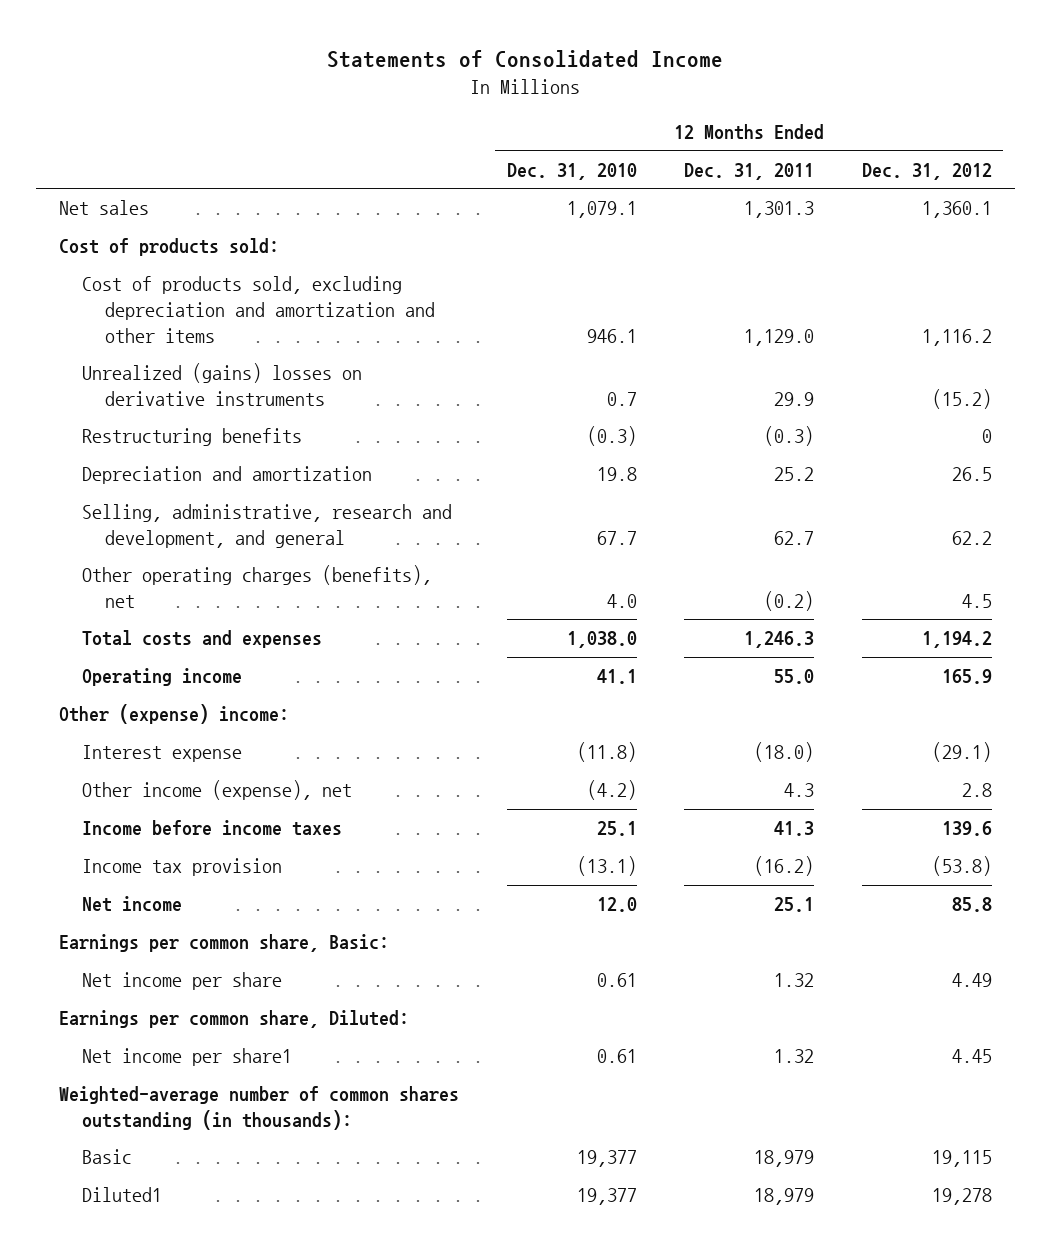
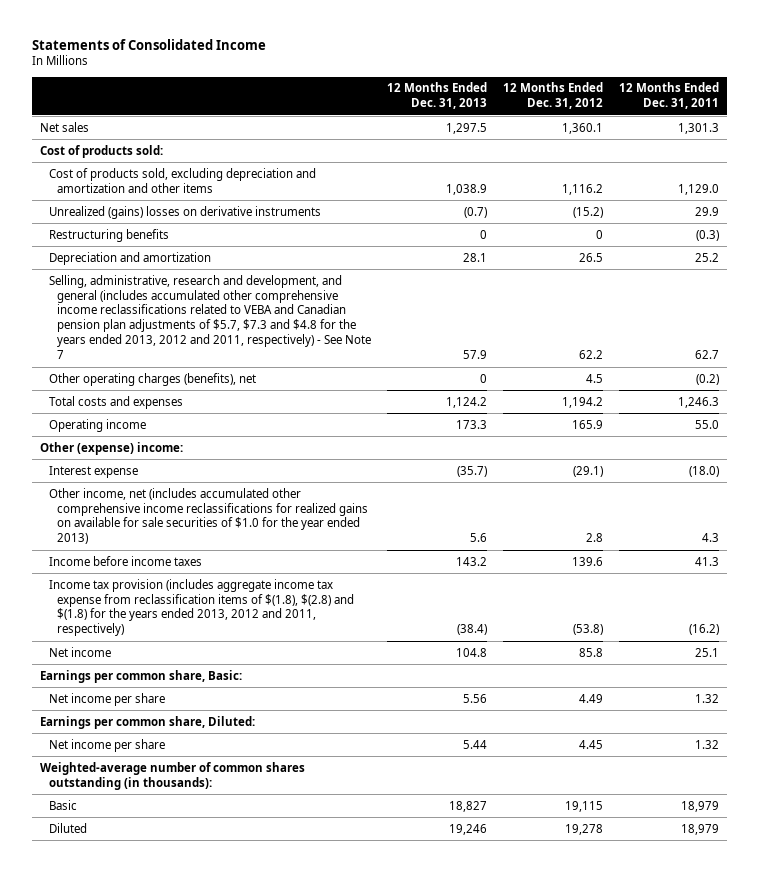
- | 12 Months Ended Dec. 31, 2010 | 12 Months Ended Dec. 31, 2011 | 12 Months Ended Dec. 31, 2012
+ | 12 Months Ended Dec. 31, 2013 | 12 Months Ended Dec. 31, 2012 | 12 Months Ended Dec. 31, 2011
- Selling, administrative, research and development, and general | 67.7 | 62.7 | 62.2
+ Selling, administrative, research and development, and general (includes accumulated other comprehensive income reclassifications related to VEBA and Canadian pension plan adjustments of $5.7, $7.3 and $4.8 for the years ended 2013, 2012 and 2011, respectively) - See Note 7 | 57.9 | 62.2 | 62.7
- Other income (expense), net | (4.2) | 4.3 | 2.8
+ Other income, net (includes accumulated other comprehensive income reclassifications for realized gains on available for sale securities of $1.0 for the year ended 2013) | 5.6 | 2.8 | 4.3
- Income tax provision | (13.1) | (16.2) | (53.8)
+ Income tax provision (includes aggregate income tax expense from reclassification items of $(1.8), $(2.8) and $(1.8) for the years ended 2013, 2012 and 2011, respectively) | (38.4) | (53.8) | (16.2)
- Net income per share1 | 0.61 | 1.32 | 4.45
+ Net income per share | 5.44 | 4.45 | 1.32
- Diluted1 | 19,377 | 18,979 | 19,278
+ Diluted | 19,246 | 19,278 | 18,979

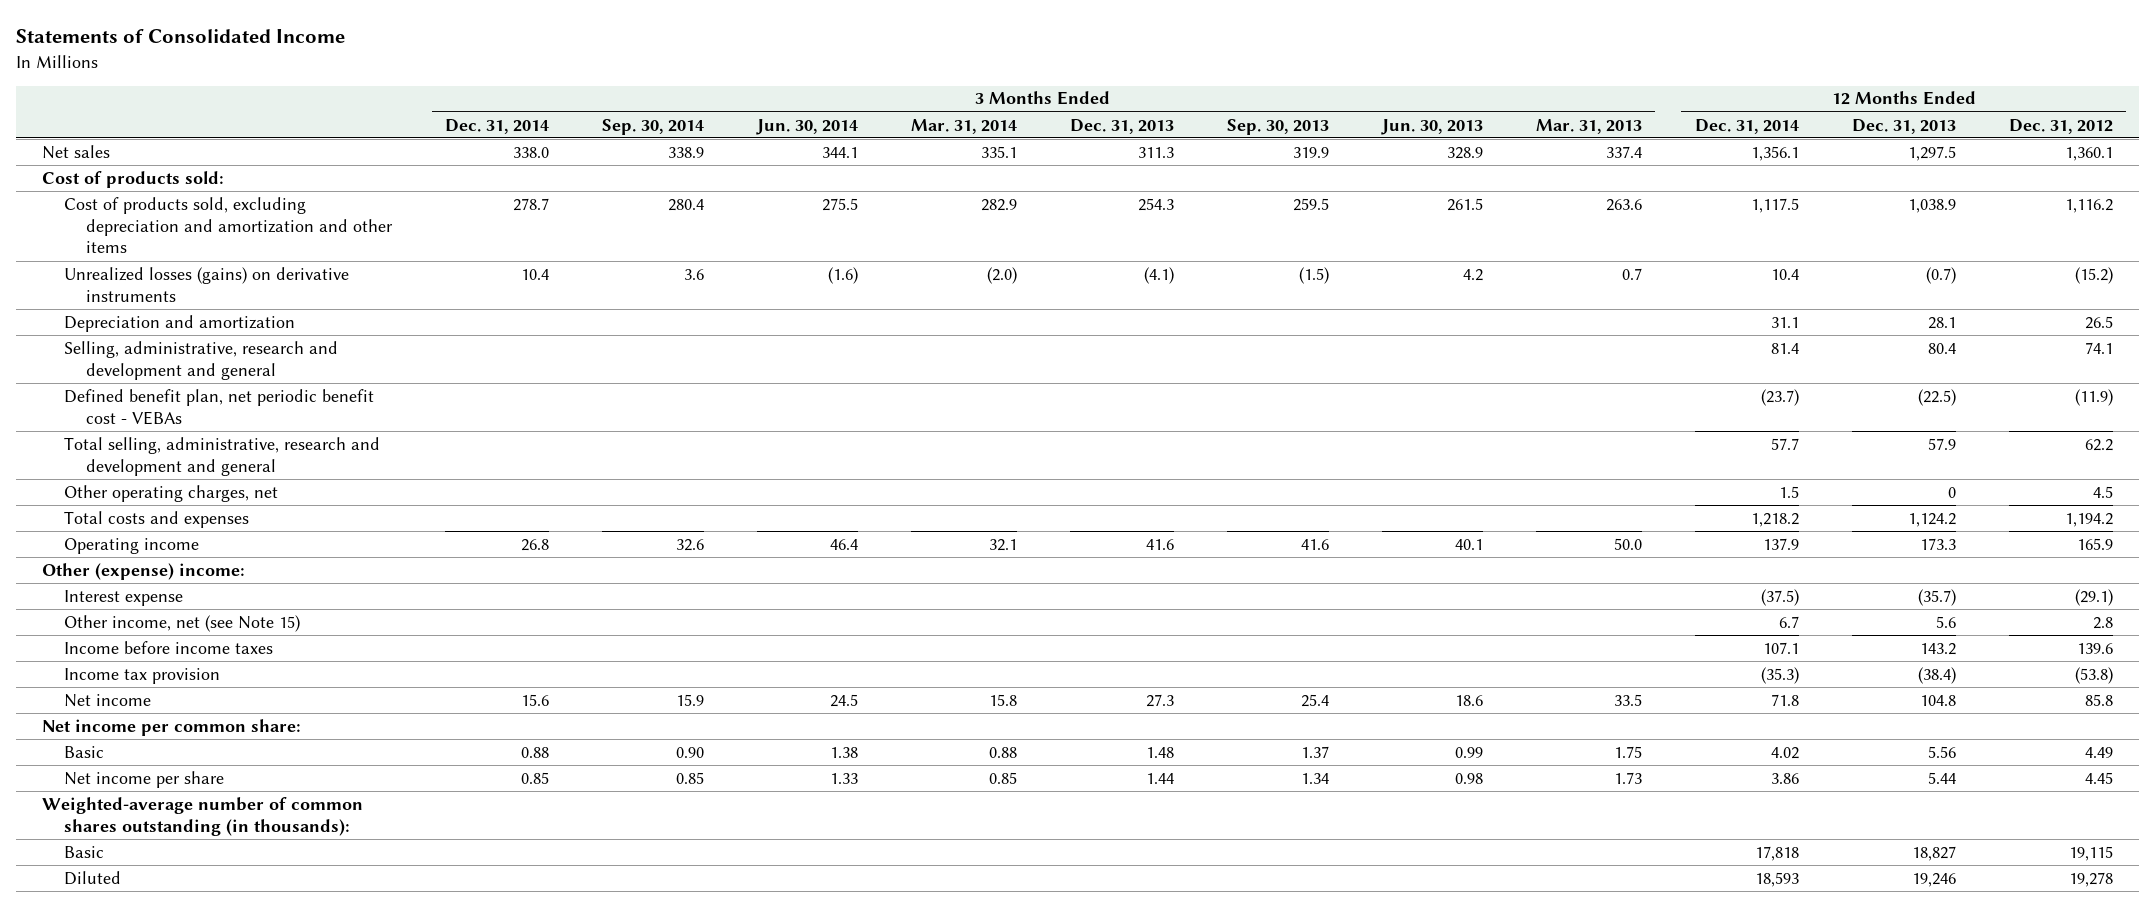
- | 12 Months Ended Dec. 31, 2013 | 12 Months Ended Dec. 31, 2012 | 12 Months Ended Dec. 31, 2011
+ | 3 Months Ended Dec. 31, 2014 | 3 Months Ended Sep. 30, 2014 | 3 Months Ended Jun. 30, 2014 | 3 Months Ended Mar. 31, 2014 | 3 Months Ended Dec. 31, 2013 | 3 Months Ended Sep. 30, 2013 | 3 Months Ended Jun. 30, 2013 | 3 Months Ended Mar. 31, 2013 | 12 Months Ended Dec. 31, 2014 | 12 Months Ended Dec. 31, 2013 | 12 Months Ended Dec. 31, 2012
- Unrealized (gains) losses on derivative instruments | (0.7) | (15.2) | 29.9
- Restructuring benefits | 0 | 0 | (0.3)
+ Unrealized losses (gains) on derivative instruments | 10.4 | 3.6 | (1.6) | (2.0) | (4.1) | (1.5) | 4.2 | 0.7 | 10.4 | (0.7) | (15.2)
- Selling, administrative, research and development, and general (includes accumulated other comprehensive income reclassifications related to VEBA and Canadian pension plan adjustments of $5.7, $7.3 and $4.8 for the years ended 2013, 2012 and 2011, respectively) - See Note 7 | 57.9 | 62.2 | 62.7
- Other operating charges (benefits), net | 0 | 4.5 | (0.2)
+ Selling, administrative, research and development and general | | | | | | | | | 81.4 | 80.4 | 74.1
+ Defined benefit plan, net periodic benefit cost - VEBAs | | | | | | | | | (23.7) | (22.5) | (11.9)
+ Total selling, administrative, research and development and general | | | | | | | | | 57.7 | 57.9 | 62.2
+ Other operating charges, net | | | | | | | | | 1.5 | 0 | 4.5
- Other income, net (includes accumulated other comprehensive income reclassifications for realized gains on available for sale securities of $1.0 for the year ended 2013) | 5.6 | 2.8 | 4.3
+ Other income, net (see Note 15) | | | | | | | | | 6.7 | 5.6 | 2.8
- Income tax provision (includes aggregate income tax expense from reclassification items of $(1.8), $(2.8) and $(1.8) for the years ended 2013, 2012 and 2011, respectively) | (38.4) | (53.8) | (16.2)
+ Income tax provision | | | | | | | | | (35.3) | (38.4) | (53.8)
- Earnings per common share, Basic:
- Net income per share | 5.56 | 4.49 | 1.32
- Earnings per common share, Diluted:
+ Net income per common share:
+ Basic | 0.88 | 0.90 | 1.38 | 0.88 | 1.48 | 1.37 | 0.99 | 1.75 | 4.02 | 5.56 | 4.49

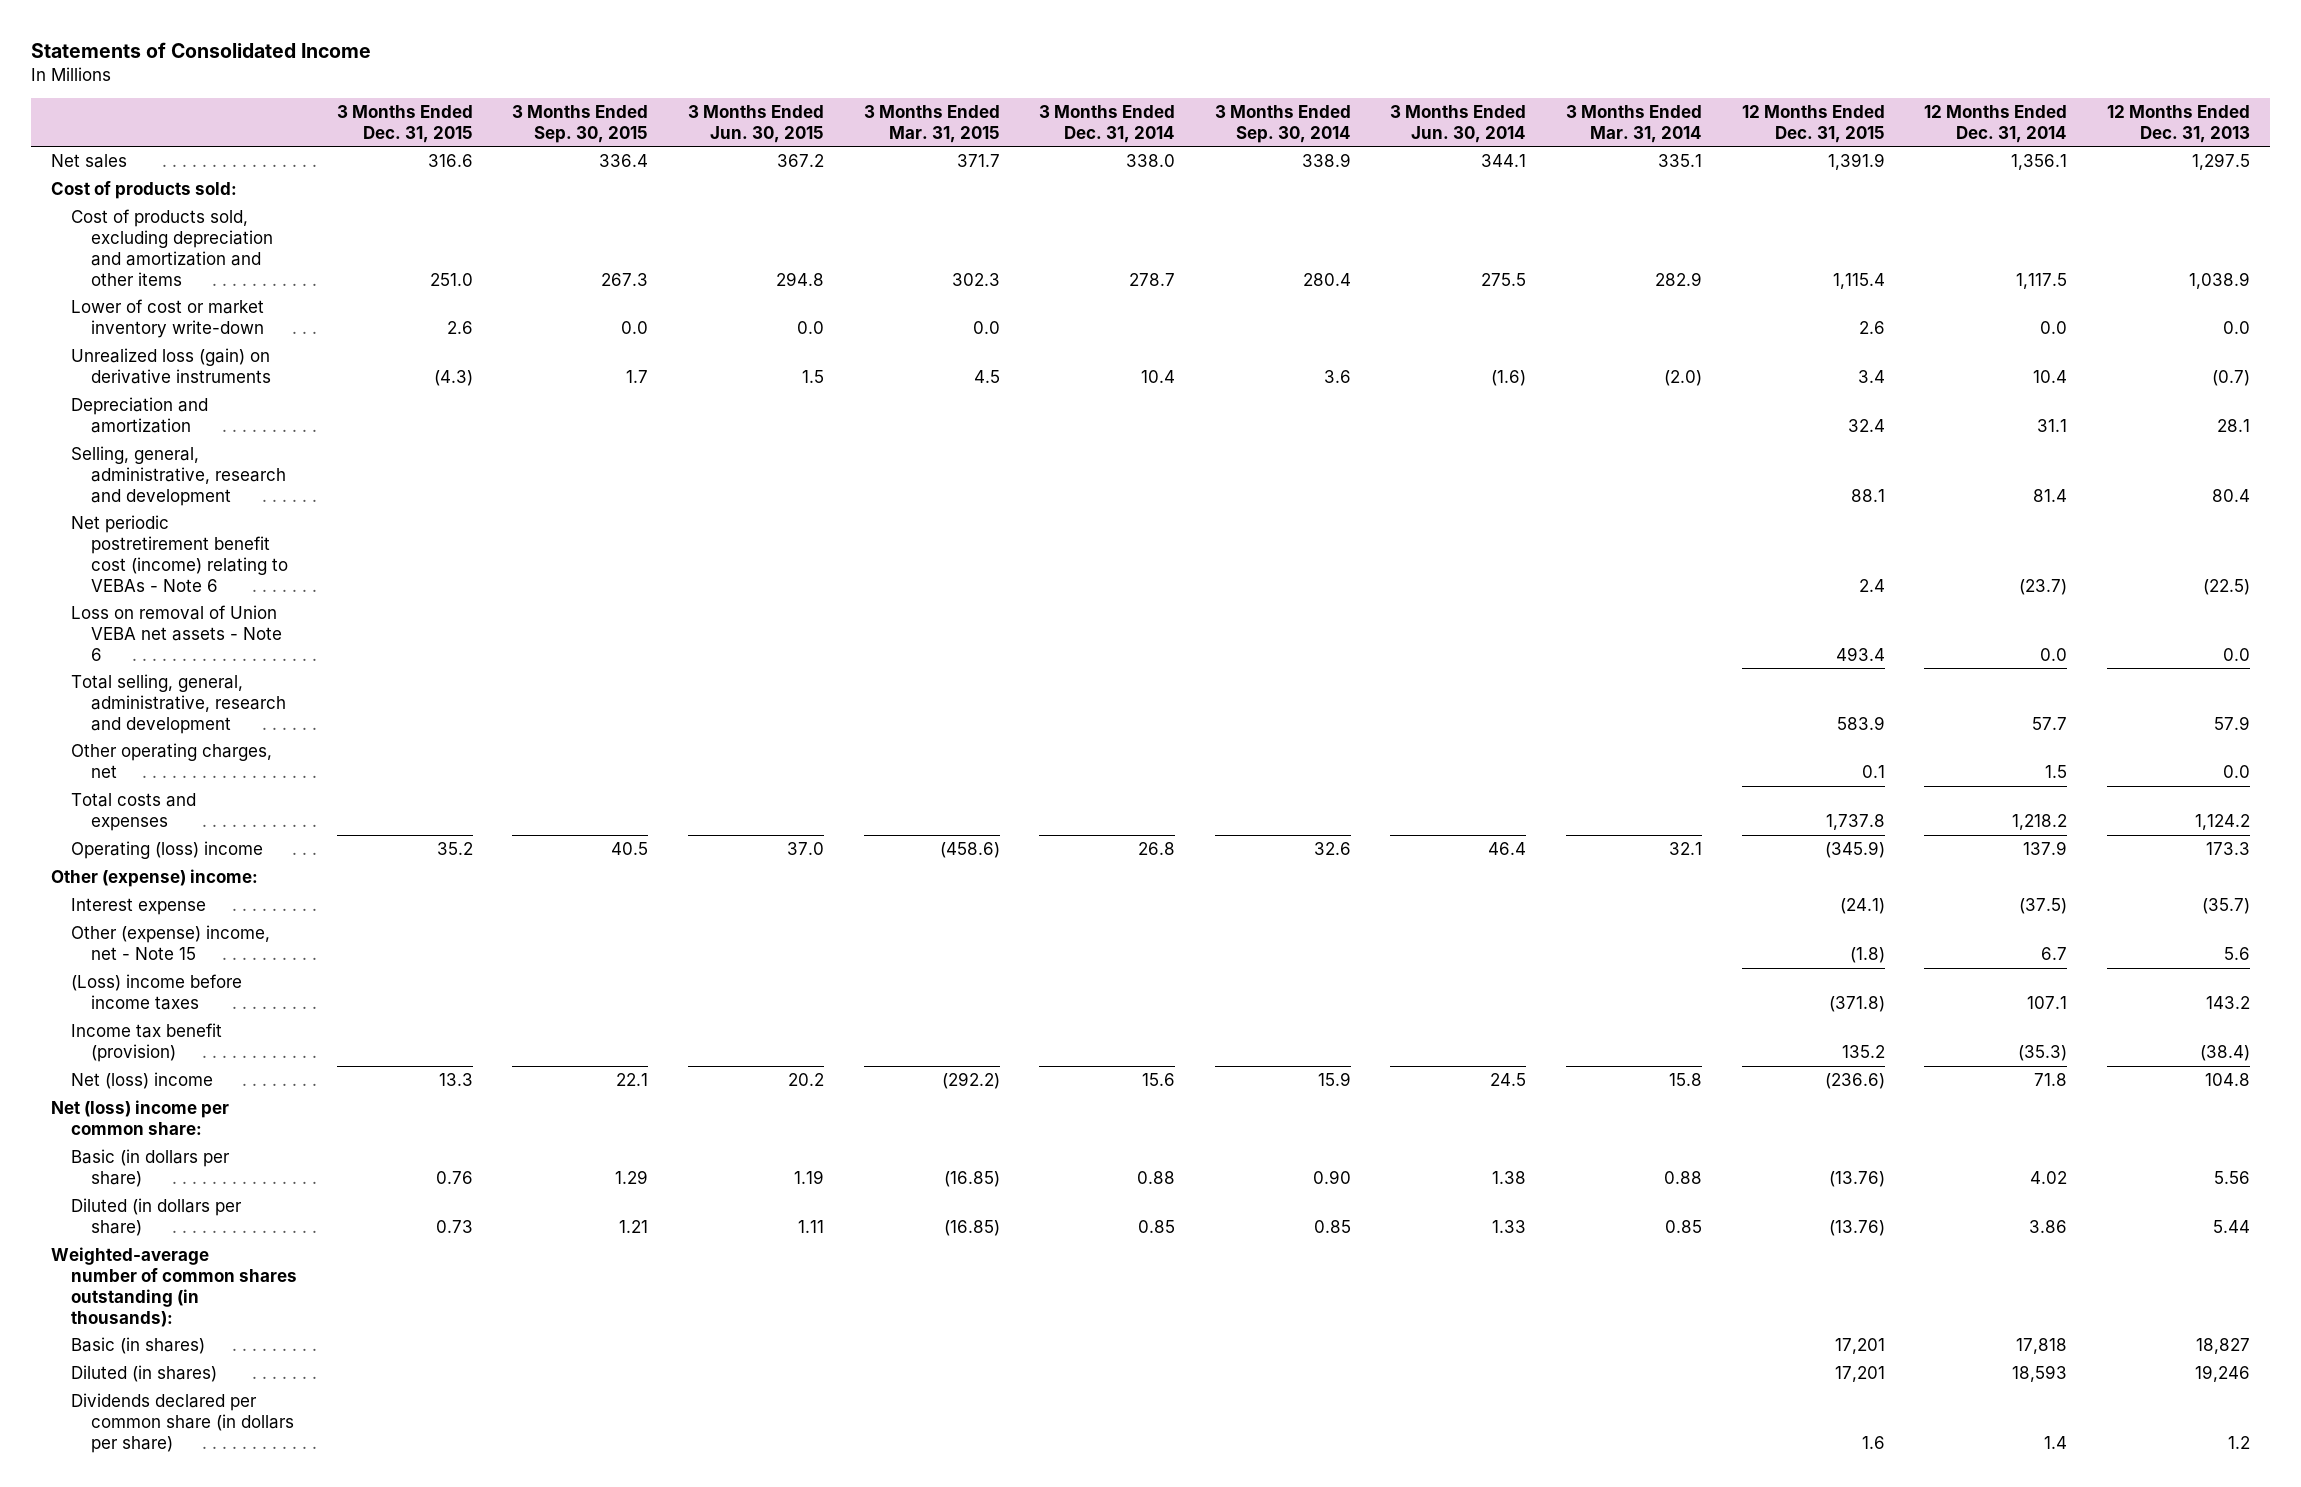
- | 3 Months Ended Dec. 31, 2014 | 3 Months Ended Sep. 30, 2014 | 3 Months Ended Jun. 30, 2014 | 3 Months Ended Mar. 31, 2014 | 3 Months Ended Dec. 31, 2013 | 3 Months Ended Sep. 30, 2013 | 3 Months Ended Jun. 30, 2013 | 3 Months Ended Mar. 31, 2013 | 12 Months Ended Dec. 31, 2014 | 12 Months Ended Dec. 31, 2013 | 12 Months Ended Dec. 31, 2012
+ | 3 Months Ended Dec. 31, 2015 | 3 Months Ended Sep. 30, 2015 | 3 Months Ended Jun. 30, 2015 | 3 Months Ended Mar. 31, 2015 | 3 Months Ended Dec. 31, 2014 | 3 Months Ended Sep. 30, 2014 | 3 Months Ended Jun. 30, 2014 | 3 Months Ended Mar. 31, 2014 | 12 Months Ended Dec. 31, 2015 | 12 Months Ended Dec. 31, 2014 | 12 Months Ended Dec. 31, 2013
- Unrealized losses (gains) on derivative instruments | 10.4 | 3.6 | (1.6) | (2.0) | (4.1) | (1.5) | 4.2 | 0.7 | 10.4 | (0.7) | (15.2)
+ Lower of cost or market inventory write-down | 2.6 | 0.0 | 0.0 | 0.0 | | | | | 2.6 | 0.0 | 0.0
+ Unrealized loss (gain) on derivative instruments | (4.3) | 1.7 | 1.5 | 4.5 | 10.4 | 3.6 | (1.6) | (2.0) | 3.4 | 10.4 | (0.7)
- Selling, administrative, research and development and general | | | | | | | | | 81.4 | 80.4 | 74.1
- Defined benefit plan, net periodic benefit cost - VEBAs | | | | | | | | | (23.7) | (22.5) | (11.9)
- Total selling, administrative, research and development and general | | | | | | | | | 57.7 | 57.9 | 62.2
- Other operating charges, net | | | | | | | | | 1.5 | 0 | 4.5
+ Selling, general, administrative, research and development | | | | | | | | | 88.1 | 81.4 | 80.4
+ Net periodic postretirement benefit cost (income) relating to VEBAs - Note 6 | | | | | | | | | 2.4 | (23.7) | (22.5)
+ Loss on removal of Union VEBA net assets - Note 6 | | | | | | | | | 493.4 | 0.0 | 0.0
+ Total selling, general, administrative, research and development | | | | | | | | | 583.9 | 57.7 | 57.9
+ Other operating charges, net | | | | | | | | | 0.1 | 1.5 | 0.0
- Operating income | 26.8 | 32.6 | 46.4 | 32.1 | 41.6 | 41.6 | 40.1 | 50.0 | 137.9 | 173.3 | 165.9
+ Operating (loss) income | 35.2 | 40.5 | 37.0 | (458.6) | 26.8 | 32.6 | 46.4 | 32.1 | (345.9) | 137.9 | 173.3
- Other income, net (see Note 15) | | | | | | | | | 6.7 | 5.6 | 2.8
- Income before income taxes | | | | | | | | | 107.1 | 143.2 | 139.6
- Income tax provision | | | | | | | | | (35.3) | (38.4) | (53.8)
- Net income | 15.6 | 15.9 | 24.5 | 15.8 | 27.3 | 25.4 | 18.6 | 33.5 | 71.8 | 104.8 | 85.8
- Net income per common share:
- Basic | 0.88 | 0.90 | 1.38 | 0.88 | 1.48 | 1.37 | 0.99 | 1.75 | 4.02 | 5.56 | 4.49
- Net income per share | 0.85 | 0.85 | 1.33 | 0.85 | 1.44 | 1.34 | 0.98 | 1.73 | 3.86 | 5.44 | 4.45
+ Other (expense) income, net - Note 15 | | | | | | | | | (1.8) | 6.7 | 5.6
+ (Loss) income before income taxes | | | | | | | | | (371.8) | 107.1 | 143.2
+ Income tax benefit (provision) | | | | | | | | | 135.2 | (35.3) | (38.4)
+ Net (loss) income | 13.3 | 22.1 | 20.2 | (292.2) | 15.6 | 15.9 | 24.5 | 15.8 | (236.6) | 71.8 | 104.8
+ Net (loss) income per common share:
+ Basic (in dollars per share) | 0.76 | 1.29 | 1.19 | (16.85) | 0.88 | 0.90 | 1.38 | 0.88 | (13.76) | 4.02 | 5.56
+ Diluted (in dollars per share) | 0.73 | 1.21 | 1.11 | (16.85) | 0.85 | 0.85 | 1.33 | 0.85 | (13.76) | 3.86 | 5.44
- Basic | | | | | | | | | 17,818 | 18,827 | 19,115
- Diluted | | | | | | | | | 18,593 | 19,246 | 19,278
+ Basic (in shares) | | | | | | | | | 17,201 | 17,818 | 18,827
+ Diluted (in shares) | | | | | | | | | 17,201 | 18,593 | 19,246
+ Dividends declared per common share (in dollars per share) | | | | | | | | | 1.6 | 1.4 | 1.2

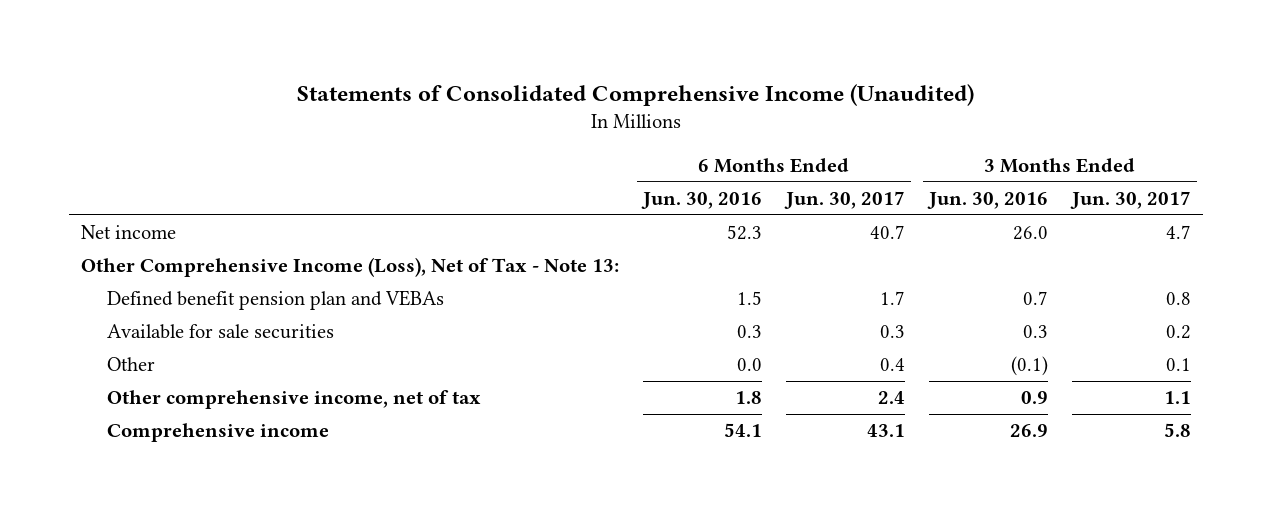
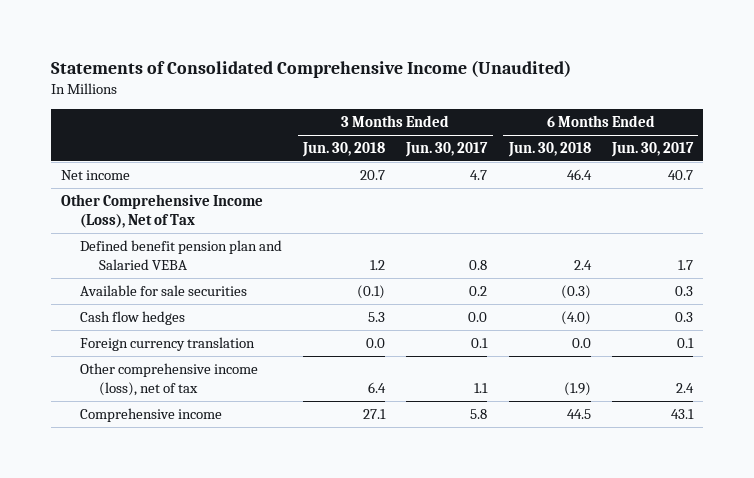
- | 6 Months Ended Jun. 30, 2016 | 6 Months Ended Jun. 30, 2017 | 3 Months Ended Jun. 30, 2016 | 3 Months Ended Jun. 30, 2017
+ | 3 Months Ended Jun. 30, 2018 | 3 Months Ended Jun. 30, 2017 | 6 Months Ended Jun. 30, 2018 | 6 Months Ended Jun. 30, 2017
- Other Comprehensive Income (Loss), Net of Tax - Note 13:
- Defined benefit pension plan and VEBAs | 1.5 | 1.7 | 0.7 | 0.8
+ Other Comprehensive Income (Loss), Net of Tax
+ Defined benefit pension plan and Salaried VEBA | 1.2 | 0.8 | 2.4 | 1.7
- Other | 0.0 | 0.4 | (0.1) | 0.1
- Other comprehensive income, net of tax | 1.8 | 2.4 | 0.9 | 1.1
+ Cash flow hedges | 5.3 | 0.0 | (4.0) | 0.3
+ Foreign currency translation | 0.0 | 0.1 | 0.0 | 0.1
+ Other comprehensive income (loss), net of tax | 6.4 | 1.1 | (1.9) | 2.4

